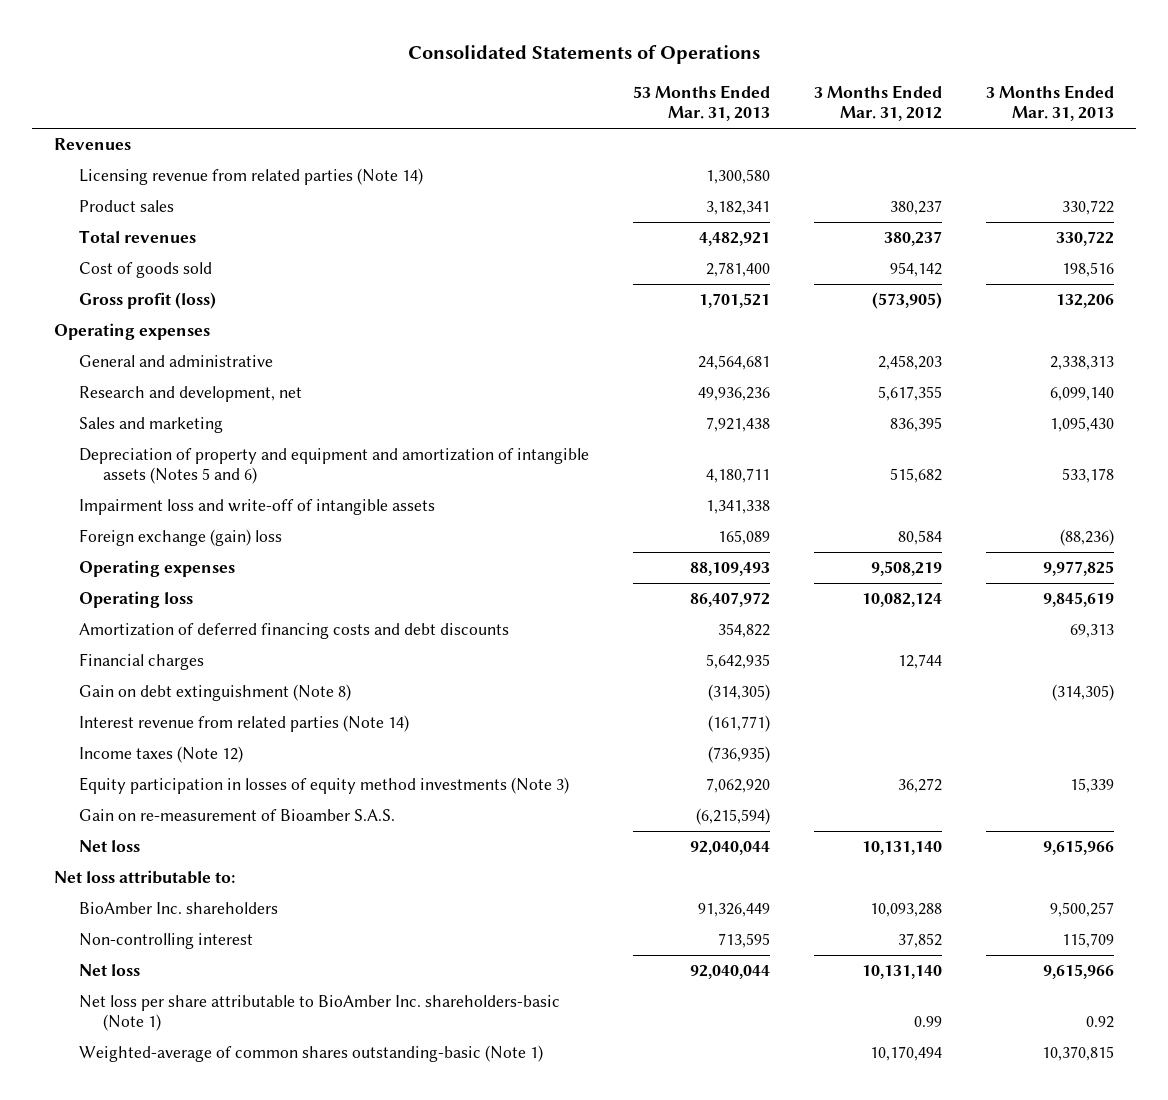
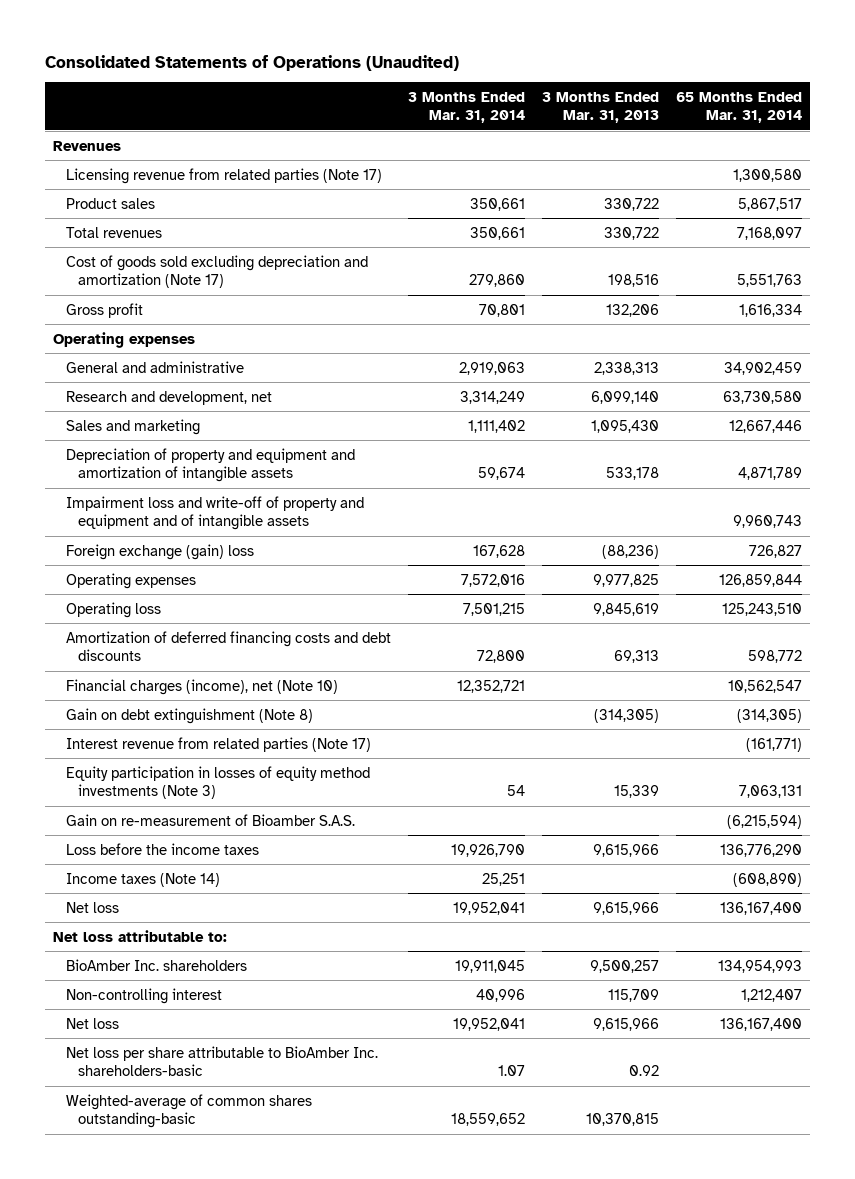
- Consolidated Statements of Operations
+ Consolidated Statements of Operations (Unaudited)
- | 53 Months Ended Mar. 31, 2013 | 3 Months Ended Mar. 31, 2012 | 3 Months Ended Mar. 31, 2013
+ | 3 Months Ended Mar. 31, 2014 | 3 Months Ended Mar. 31, 2013 | 65 Months Ended Mar. 31, 2014
- Licensing revenue from related parties (Note 14) | 1,300,580 | |
+ Licensing revenue from related parties (Note 17) | | | 1,300,580
- Cost of goods sold | 2,781,400 | 954,142 | 198,516
- Gross profit (loss) | 1,701,521 | (573,905) | 132,206
+ Cost of goods sold excluding depreciation and amortization (Note 17) | 279,860 | 198,516 | 5,551,763
+ Gross profit | 70,801 | 132,206 | 1,616,334
- Depreciation of property and equipment and amortization of intangible assets (Notes 5 and 6) | 4,180,711 | 515,682 | 533,178
- Impairment loss and write-off of intangible assets | 1,341,338 | |
+ Depreciation of property and equipment and amortization of intangible assets | 59,674 | 533,178 | 4,871,789
+ Impairment loss and write-off of property and equipment and of intangible assets | | | 9,960,743
- Financial charges | 5,642,935 | 12,744 |
+ Financial charges (income), net (Note 10) | 12,352,721 | | 10,562,547
- Interest revenue from related parties (Note 14) | (161,771) | |
- Income taxes (Note 12) | (736,935) | |
+ Interest revenue from related parties (Note 17) | | | (161,771)
+ Loss before the income taxes | 19,926,790 | 9,615,966 | 136,776,290
+ Income taxes (Note 14) | 25,251 | | (608,890)
- Net loss per share attributable to BioAmber Inc. shareholders-basic (Note 1) | | 0.99 | 0.92
- Weighted-average of common shares outstanding-basic (Note 1) | | 10,170,494 | 10,370,815
+ Net loss per share attributable to BioAmber Inc. shareholders-basic | 1.07 | 0.92 |
+ Weighted-average of common shares outstanding-basic | 18,559,652 | 10,370,815 |

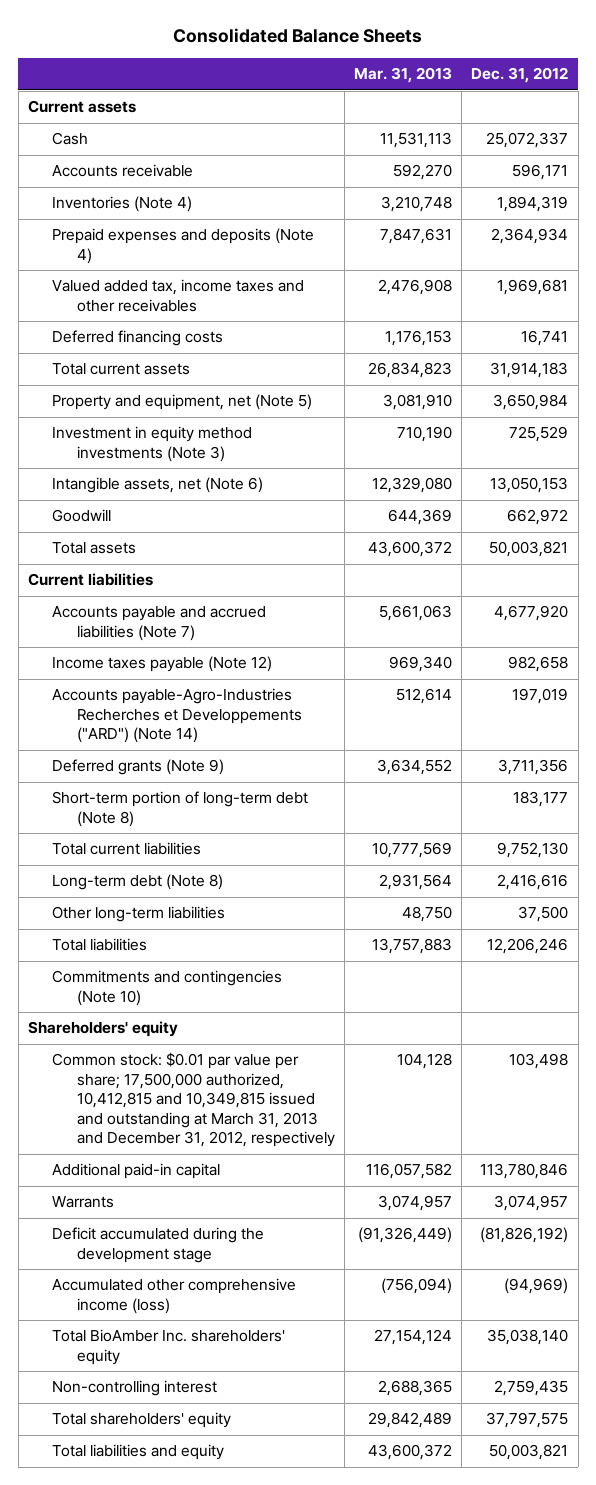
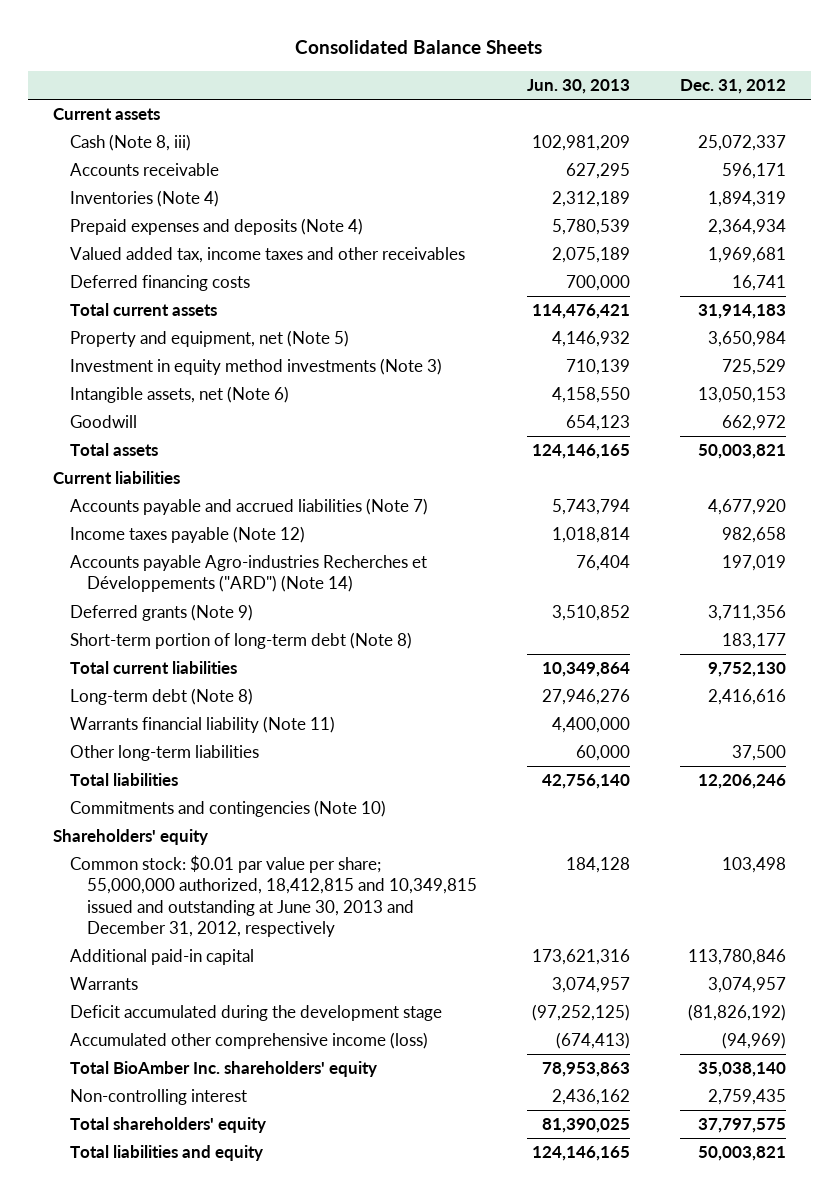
- | Mar. 31, 2013 | Dec. 31, 2012
+ | Jun. 30, 2013 | Dec. 31, 2012
- Cash | 11,531,113 | 25,072,337
+ Cash (Note 8, iii) | 102,981,209 | 25,072,337
- Accounts payable-Agro-Industries Recherches et Developpements ("ARD") (Note 14) | 512,614 | 197,019
+ Accounts payable Agro-industries Recherches et Développements ("ARD") (Note 14) | 76,404 | 197,019
+ Warrants financial liability (Note 11) | 4,400,000 |
- Common stock: $0.01 par value per share; 17,500,000 authorized, 10,412,815 and 10,349,815 issued and outstanding at March 31, 2013 and December 31, 2012, respectively | 104,128 | 103,498
+ Common stock: $0.01 par value per share; 55,000,000 authorized, 18,412,815 and 10,349,815 issued and outstanding at June 30, 2013 and December 31, 2012, respectively | 184,128 | 103,498

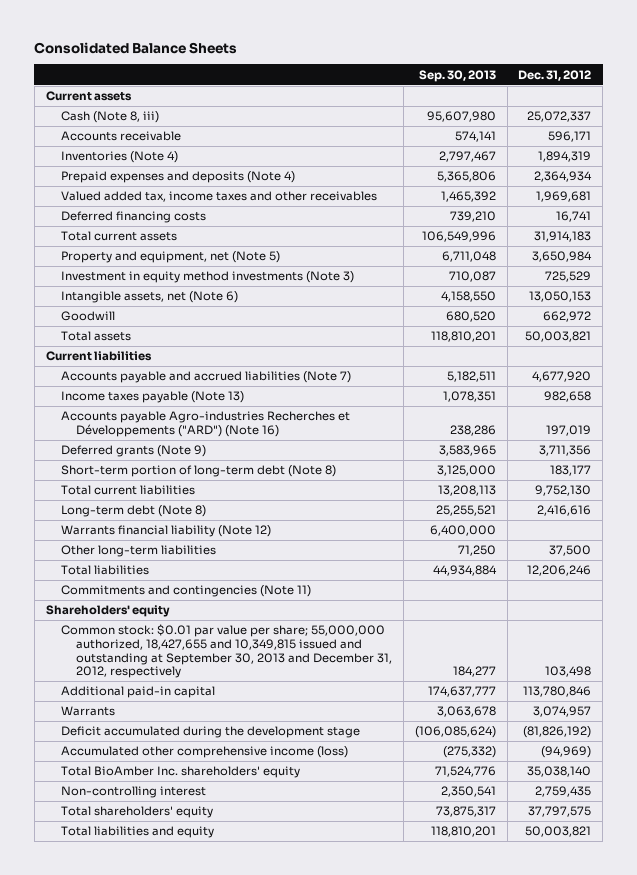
- | Jun. 30, 2013 | Dec. 31, 2012
+ | Sep. 30, 2013 | Dec. 31, 2012
- Income taxes payable (Note 12) | 1,018,814 | 982,658
- Accounts payable Agro-industries Recherches et Développements ("ARD") (Note 14) | 76,404 | 197,019
+ Income taxes payable (Note 13) | 1,078,351 | 982,658
+ Accounts payable Agro-industries Recherches et Développements ("ARD") (Note 16) | 238,286 | 197,019
- Warrants financial liability (Note 11) | 4,400,000 |
+ Warrants financial liability (Note 12) | 6,400,000 |
- Commitments and contingencies (Note 10)
+ Commitments and contingencies (Note 11)
- Common stock: $0.01 par value per share; 55,000,000 authorized, 18,412,815 and 10,349,815 issued and outstanding at June 30, 2013 and December 31, 2012, respectively | 184,128 | 103,498
+ Common stock: $0.01 par value per share; 55,000,000 authorized, 18,427,655 and 10,349,815 issued and outstanding at September 30, 2013 and December 31, 2012, respectively | 184,277 | 103,498

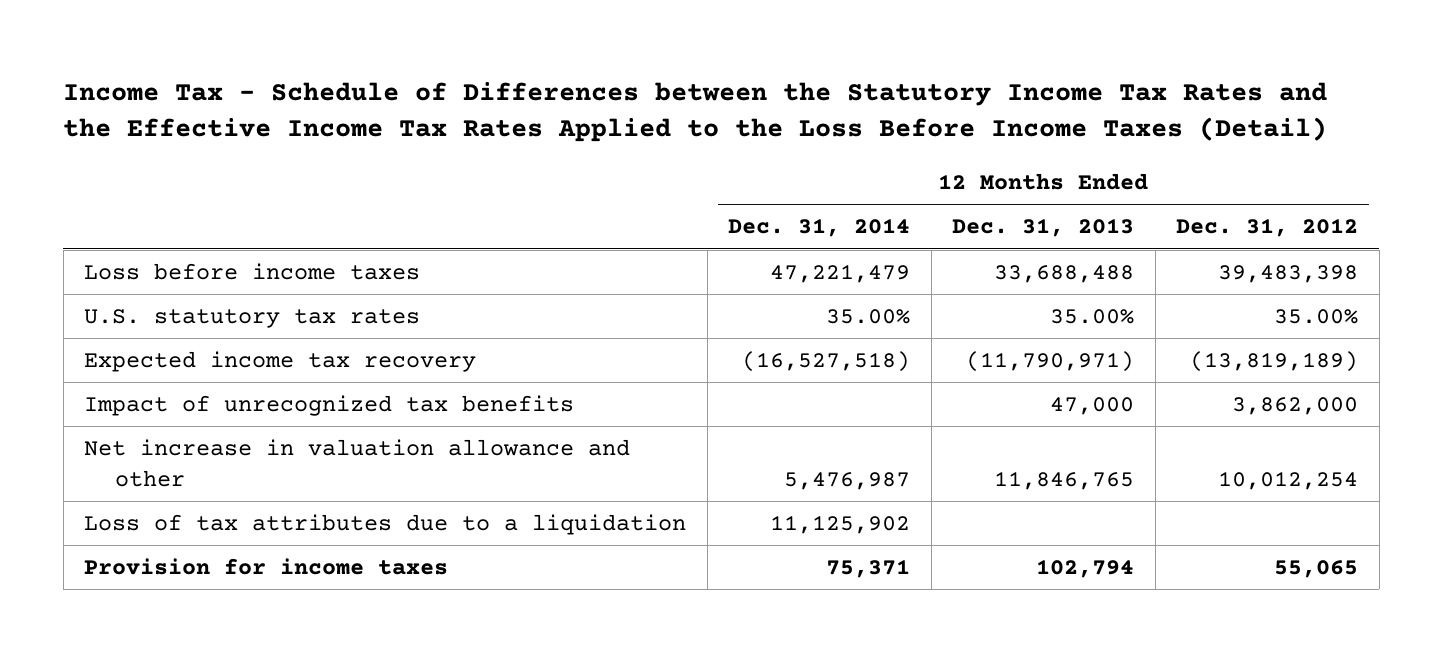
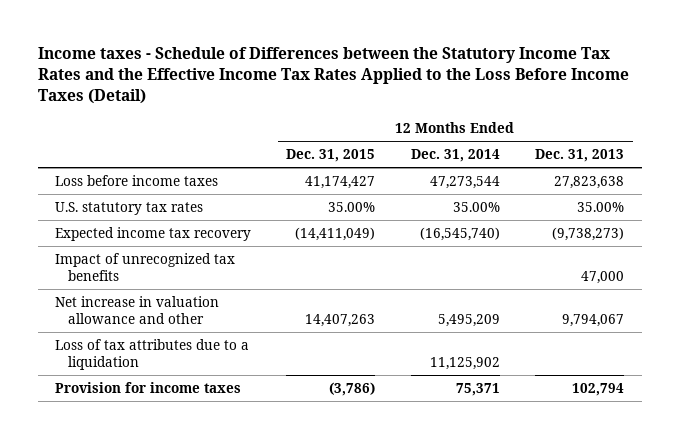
- Income Tax - Schedule of Differences between the Statutory Income Tax Rates and the Effective Income Tax Rates Applied to the Loss Before Income Taxes (Detail)
+ Income taxes - Schedule of Differences between the Statutory Income Tax Rates and the Effective Income Tax Rates Applied to the Loss Before Income Taxes (Detail)
- | 12 Months Ended Dec. 31, 2014 | 12 Months Ended Dec. 31, 2013 | 12 Months Ended Dec. 31, 2012
+ | 12 Months Ended Dec. 31, 2015 | 12 Months Ended Dec. 31, 2014 | 12 Months Ended Dec. 31, 2013
- Loss before income taxes | 47,221,479 | 33,688,488 | 39,483,398
+ Loss before income taxes | 41,174,427 | 47,273,544 | 27,823,638
- Expected income tax recovery | (16,527,518) | (11,790,971) | (13,819,189)
+ Expected income tax recovery | (14,411,049) | (16,545,740) | (9,738,273)
- Net increase in valuation allowance and other | 5,476,987 | 11,846,765 | 10,012,254
+ Net increase in valuation allowance and other | 14,407,263 | 5,495,209 | 9,794,067

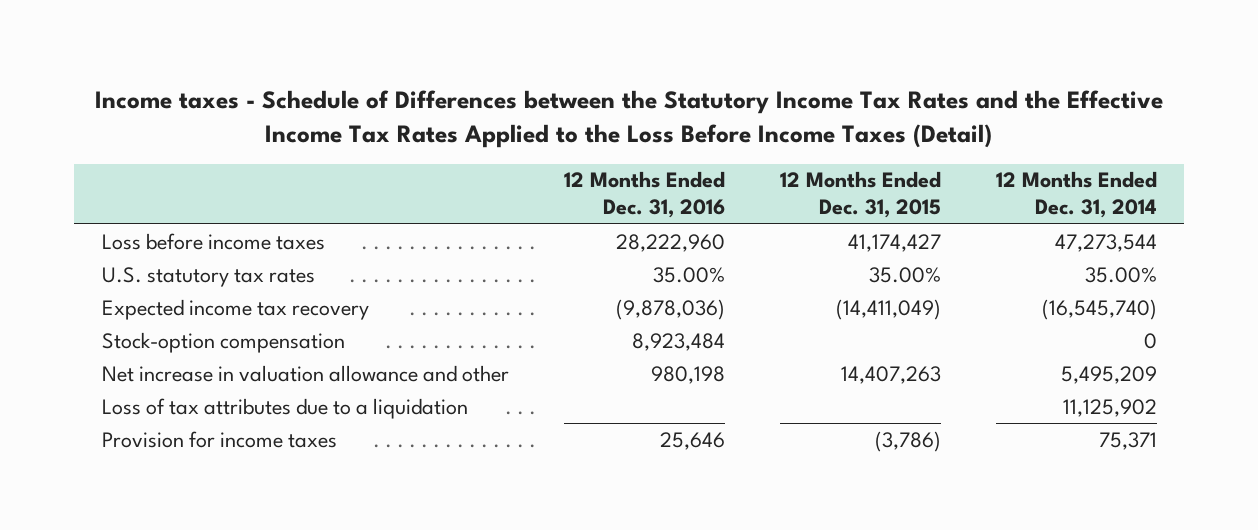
- | 12 Months Ended Dec. 31, 2015 | 12 Months Ended Dec. 31, 2014 | 12 Months Ended Dec. 31, 2013
+ | 12 Months Ended Dec. 31, 2016 | 12 Months Ended Dec. 31, 2015 | 12 Months Ended Dec. 31, 2014
- Impact of unrecognized tax benefits | | | 47,000
+ Stock-option compensation | 8,923,484 | | 0

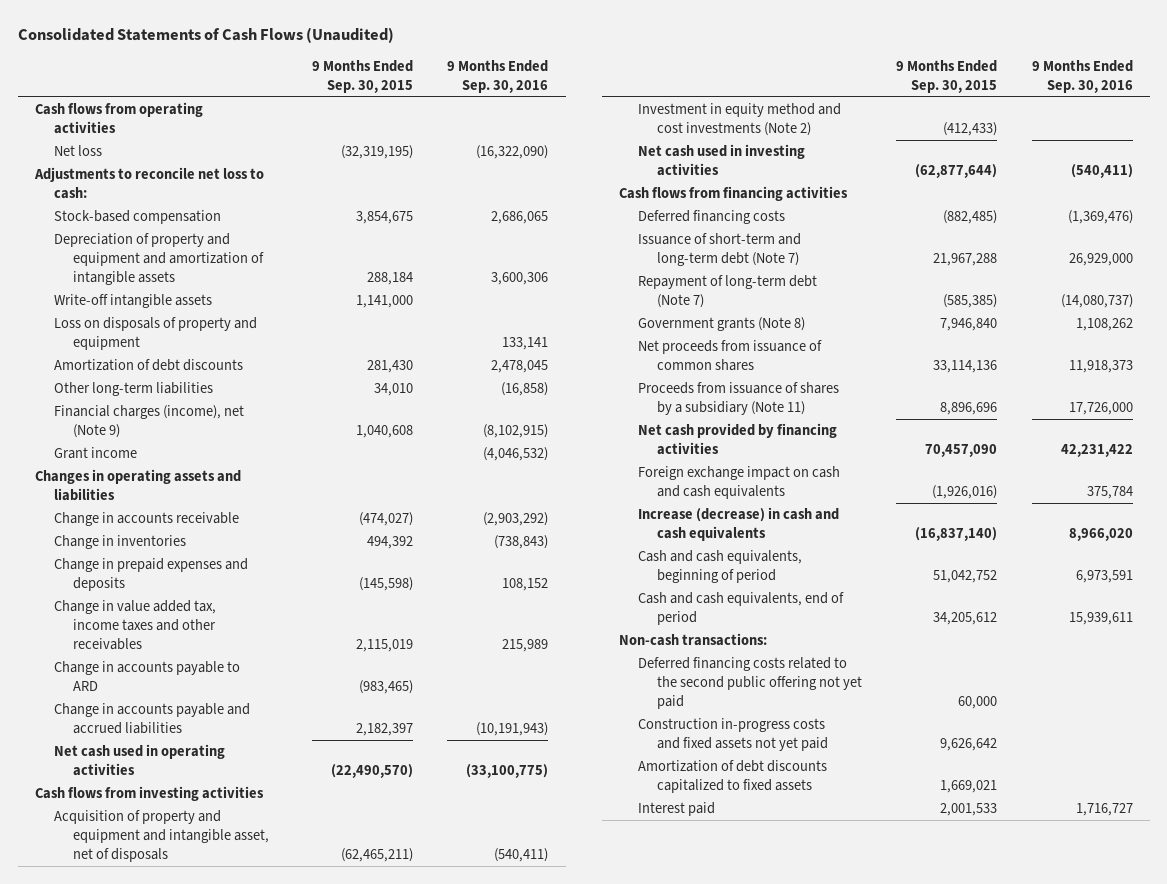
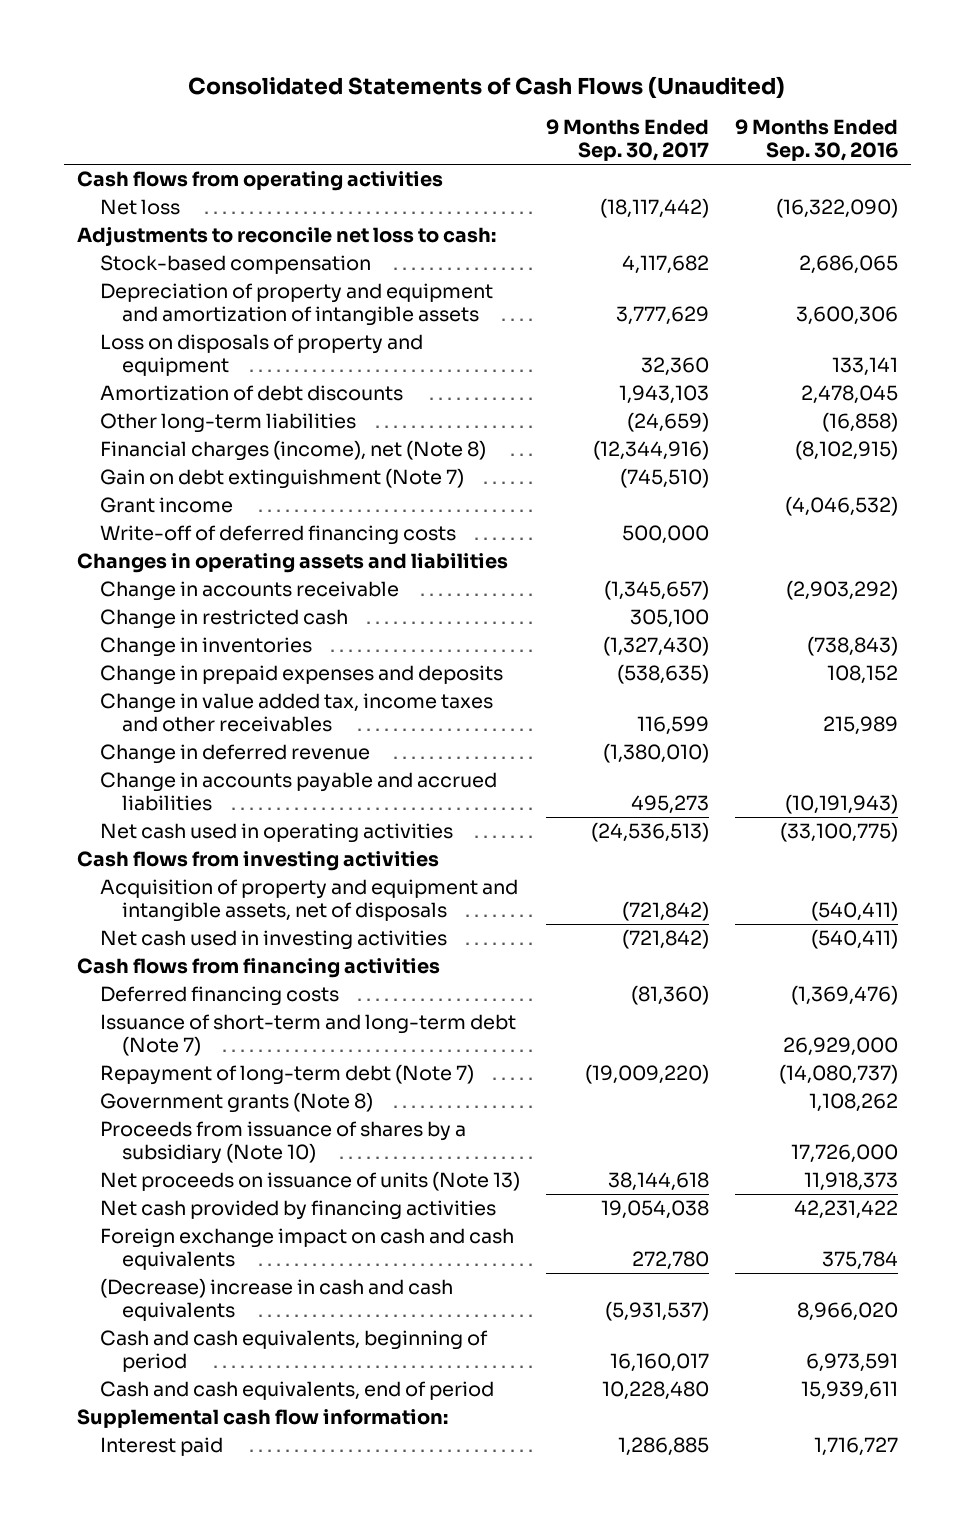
- | 9 Months Ended Sep. 30, 2015 | 9 Months Ended Sep. 30, 2016
+ | 9 Months Ended Sep. 30, 2017 | 9 Months Ended Sep. 30, 2016
- Write-off intangible assets | 1,141,000 |
- Financial charges (income), net (Note 9) | 1,040,608 | (8,102,915)
+ Financial charges (income), net (Note 8) | (12,344,916) | (8,102,915)
+ Gain on debt extinguishment (Note 7) | (745,510) |
+ Write-off of deferred financing costs | 500,000 |
+ Change in restricted cash | 305,100 |
- Change in accounts payable to ARD | (983,465) |
+ Change in deferred revenue | (1,380,010) |
- Acquisition of property and equipment and intangible asset, net of disposals | (62,465,211) | (540,411)
- Investment in equity method and cost investments (Note 2) | (412,433) |
+ Acquisition of property and equipment and intangible assets, net of disposals | (721,842) | (540,411)
- Net proceeds from issuance of common shares | 33,114,136 | 11,918,373
- Proceeds from issuance of shares by a subsidiary (Note 11) | 8,896,696 | 17,726,000
+ Proceeds from issuance of shares by a subsidiary (Note 10) | | 17,726,000
+ Net proceeds on issuance of units (Note 13) | 38,144,618 | 11,918,373
- Increase (decrease) in cash and cash equivalents | (16,837,140) | 8,966,020
+ (Decrease) increase in cash and cash equivalents | (5,931,537) | 8,966,020
- Non-cash transactions:
- Deferred financing costs related to the second public offering not yet paid | 60,000 |
- Construction in-progress costs and fixed assets not yet paid | 9,626,642 |
- Amortization of debt discounts capitalized to fixed assets | 1,669,021 |
+ Supplemental cash flow information:

